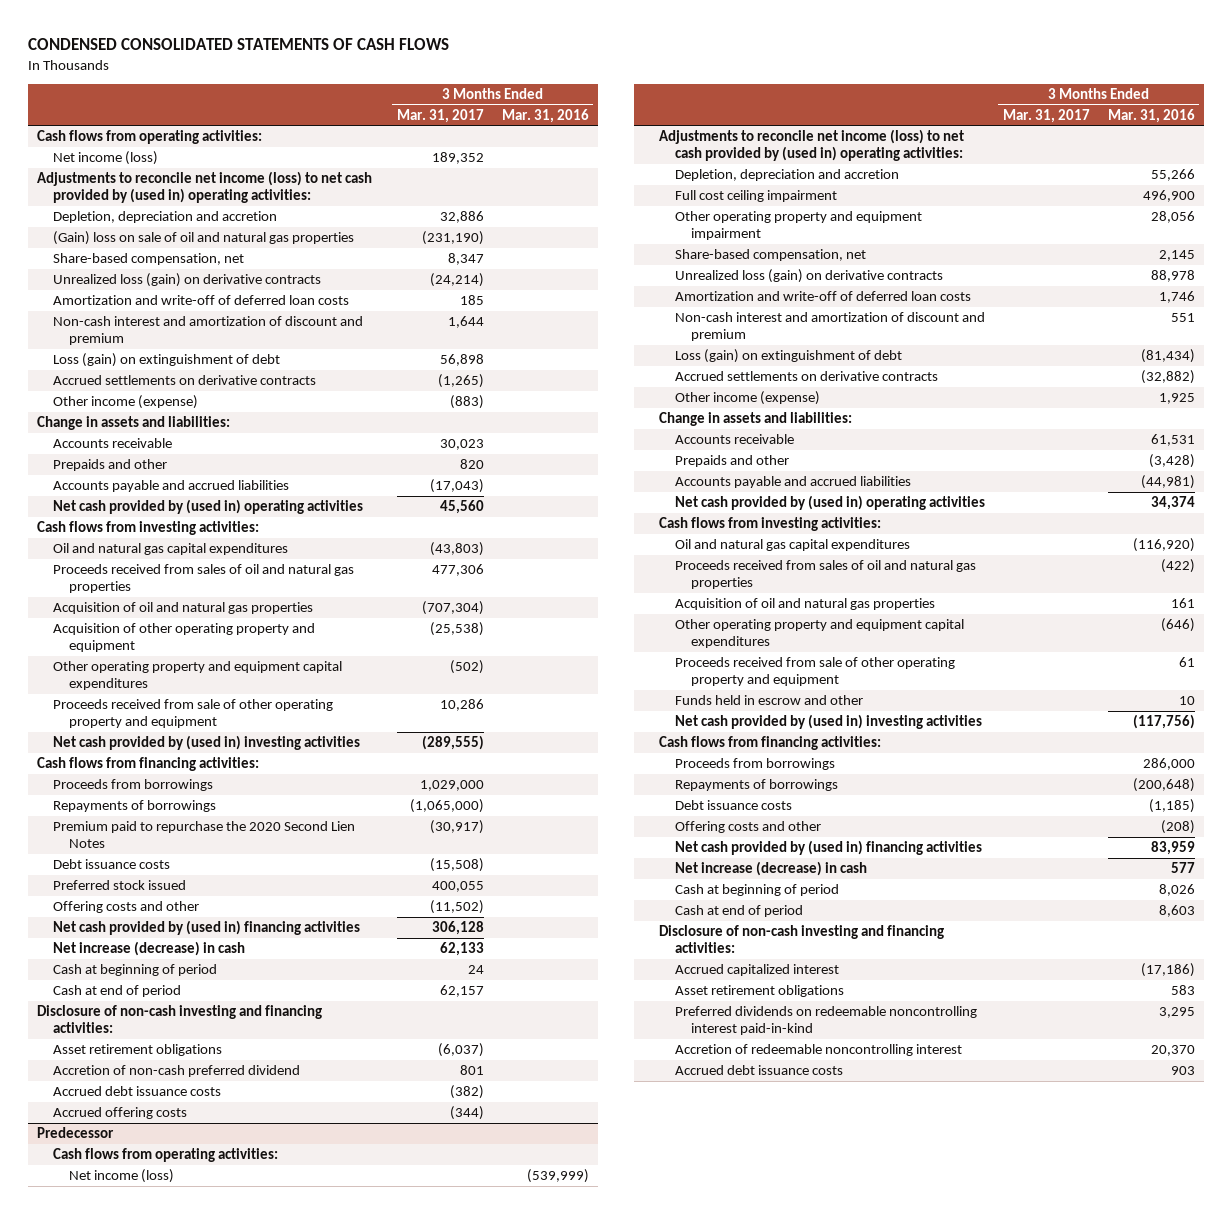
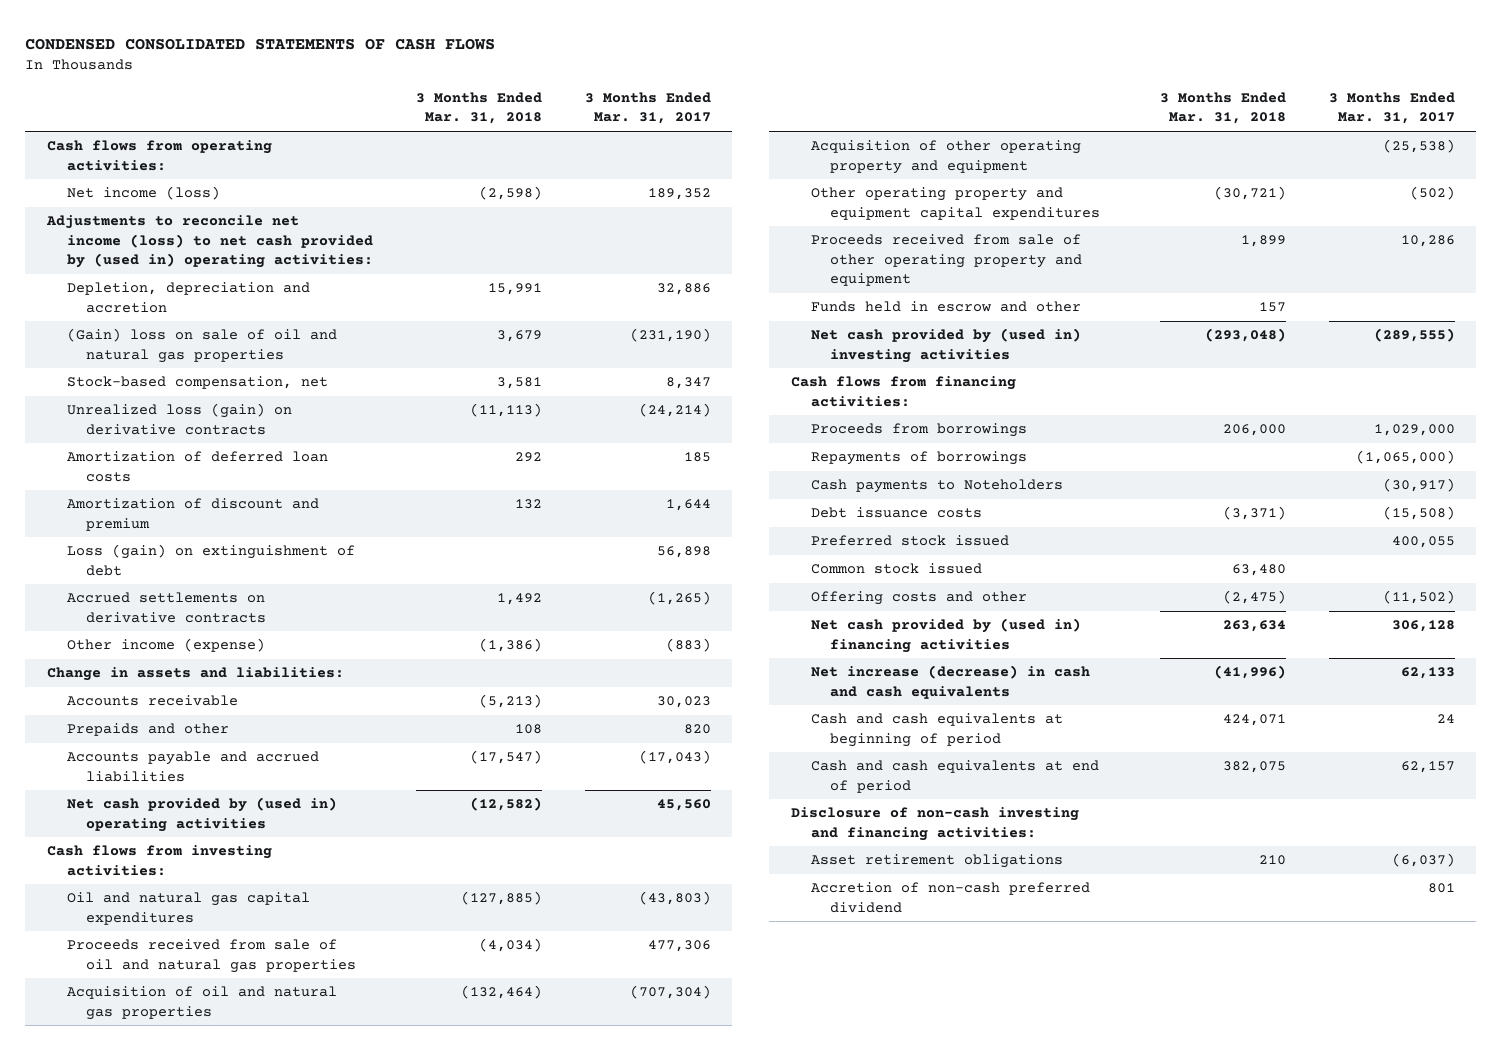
- | 3 Months Ended Mar. 31, 2017 | 3 Months Ended Mar. 31, 2016
+ | 3 Months Ended Mar. 31, 2018 | 3 Months Ended Mar. 31, 2017
- Share-based compensation, net | 8,347 |
+ Stock-based compensation, net | 3,581 | 8,347
- Amortization and write-off of deferred loan costs | 185 |
- Non-cash interest and amortization of discount and premium | 1,644 |
+ Amortization of deferred loan costs | 292 | 185
+ Amortization of discount and premium | 132 | 1,644
- Proceeds received from sales of oil and natural gas properties | 477,306 |
+ Proceeds received from sale of oil and natural gas properties | (4,034) | 477,306
+ Funds held in escrow and other | 157 |
- Premium paid to repurchase the 2020 Second Lien Notes | (30,917) |
+ Cash payments to Noteholders | | (30,917)
+ Common stock issued | 63,480 |
- Net increase (decrease) in cash | 62,133 |
- Cash at beginning of period | 24 |
- Cash at end of period | 62,157 |
+ Net increase (decrease) in cash and cash equivalents | (41,996) | 62,133
+ Cash and cash equivalents at beginning of period | 424,071 | 24
+ Cash and cash equivalents at end of period | 382,075 | 62,157
- Accrued debt issuance costs | (382) |
- Accrued offering costs | (344) |
- Predecessor
- Cash flows from operating activities:
- Net income (loss) | | (539,999)
- Adjustments to reconcile net income (loss) to net cash provided by (used in) operating activities:
- Depletion, depreciation and accretion | | 55,266
- Full cost ceiling impairment | | 496,900
- Other operating property and equipment impairment | | 28,056
- Share-based compensation, net | | 2,145
- Unrealized loss (gain) on derivative contracts | | 88,978
- Amortization and write-off of deferred loan costs | | 1,746
- Non-cash interest and amortization of discount and premium | | 551
- Loss (gain) on extinguishment of debt | | (81,434)
- Accrued settlements on derivative contracts | | (32,882)
- Other income (expense) | | 1,925
- Change in assets and liabilities:
- Accounts receivable | | 61,531
- Prepaids and other | | (3,428)
- Accounts payable and accrued liabilities | | (44,981)
- Net cash provided by (used in) operating activities | | 34,374
- Cash flows from investing activities:
- Oil and natural gas capital expenditures | | (116,920)
- Proceeds received from sales of oil and natural gas properties | | (422)
- Acquisition of oil and natural gas properties | | 161
- Other operating property and equipment capital expenditures | | (646)
- Proceeds received from sale of other operating property and equipment | | 61
- Funds held in escrow and other | | 10
- Net cash provided by (used in) investing activities | | (117,756)
- Cash flows from financing activities:
- Proceeds from borrowings | | 286,000
- Repayments of borrowings | | (200,648)
- Debt issuance costs | | (1,185)
- Offering costs and other | | (208)
- Net cash provided by (used in) financing activities | | 83,959
- Net increase (decrease) in cash | | 577
- Cash at beginning of period | | 8,026
- Cash at end of period | | 8,603
- Disclosure of non-cash investing and financing activities:
- Accrued capitalized interest | | (17,186)
- Asset retirement obligations | | 583
- Preferred dividends on redeemable noncontrolling interest paid-in-kind | | 3,295
- Accretion of redeemable noncontrolling interest | | 20,370
- Accrued debt issuance costs | | 903

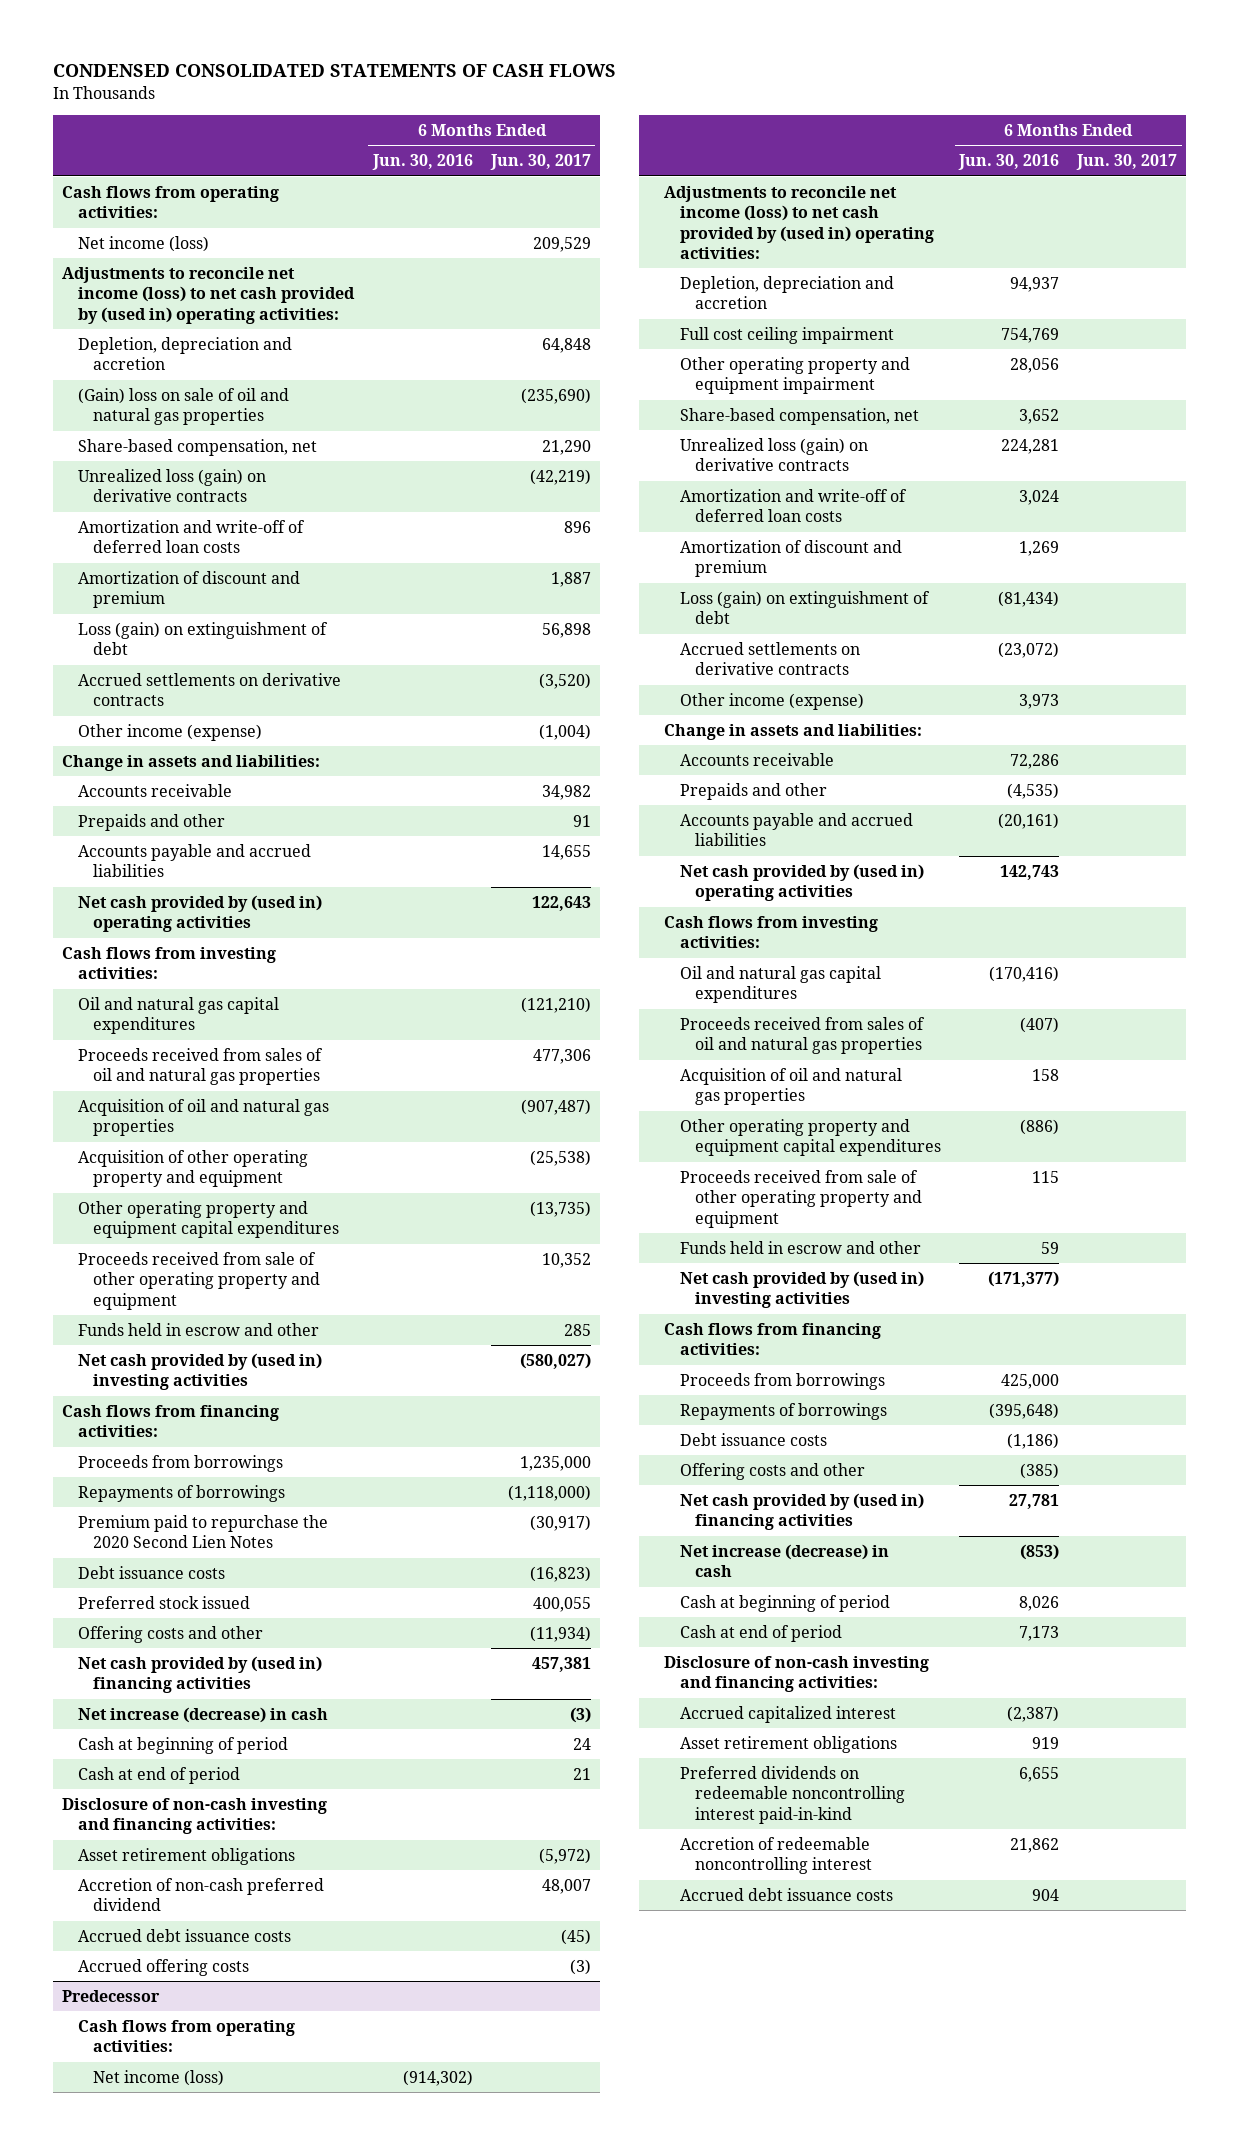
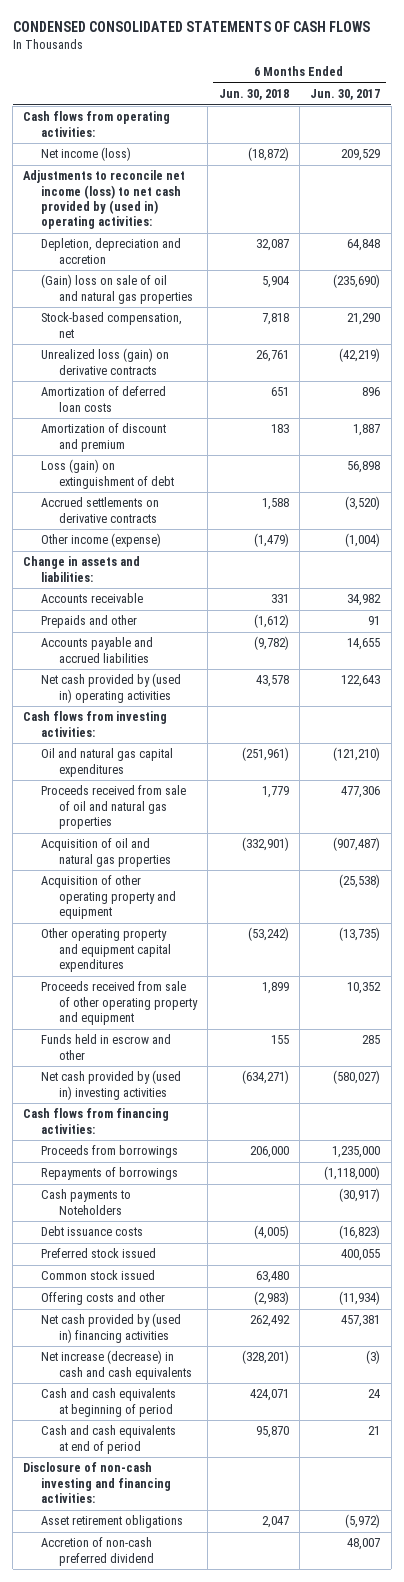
- | 6 Months Ended Jun. 30, 2016 | 6 Months Ended Jun. 30, 2017
+ | 6 Months Ended Jun. 30, 2018 | 6 Months Ended Jun. 30, 2017
- Share-based compensation, net | | 21,290
+ Stock-based compensation, net | 7,818 | 21,290
- Amortization and write-off of deferred loan costs | | 896
+ Amortization of deferred loan costs | 651 | 896
- Proceeds received from sales of oil and natural gas properties | | 477,306
+ Proceeds received from sale of oil and natural gas properties | 1,779 | 477,306
- Premium paid to repurchase the 2020 Second Lien Notes | | (30,917)
+ Cash payments to Noteholders | | (30,917)
+ Common stock issued | 63,480 |
- Net increase (decrease) in cash | | (3)
- Cash at beginning of period | | 24
- Cash at end of period | | 21
+ Net increase (decrease) in cash and cash equivalents | (328,201) | (3)
+ Cash and cash equivalents at beginning of period | 424,071 | 24
+ Cash and cash equivalents at end of period | 95,870 | 21
- Accrued debt issuance costs | | (45)
- Accrued offering costs | | (3)
- Predecessor
- Cash flows from operating activities:
- Net income (loss) | (914,302) |
- Adjustments to reconcile net income (loss) to net cash provided by (used in) operating activities:
- Depletion, depreciation and accretion | 94,937 |
- Full cost ceiling impairment | 754,769 |
- Other operating property and equipment impairment | 28,056 |
- Share-based compensation, net | 3,652 |
- Unrealized loss (gain) on derivative contracts | 224,281 |
- Amortization and write-off of deferred loan costs | 3,024 |
- Amortization of discount and premium | 1,269 |
- Loss (gain) on extinguishment of debt | (81,434) |
- Accrued settlements on derivative contracts | (23,072) |
- Other income (expense) | 3,973 |
- Change in assets and liabilities:
- Accounts receivable | 72,286 |
- Prepaids and other | (4,535) |
- Accounts payable and accrued liabilities | (20,161) |
- Net cash provided by (used in) operating activities | 142,743 |
- Cash flows from investing activities:
- Oil and natural gas capital expenditures | (170,416) |
- Proceeds received from sales of oil and natural gas properties | (407) |
- Acquisition of oil and natural gas properties | 158 |
- Other operating property and equipment capital expenditures | (886) |
- Proceeds received from sale of other operating property and equipment | 115 |
- Funds held in escrow and other | 59 |
- Net cash provided by (used in) investing activities | (171,377) |
- Cash flows from financing activities:
- Proceeds from borrowings | 425,000 |
- Repayments of borrowings | (395,648) |
- Debt issuance costs | (1,186) |
- Offering costs and other | (385) |
- Net cash provided by (used in) financing activities | 27,781 |
- Net increase (decrease) in cash | (853) |
- Cash at beginning of period | 8,026 |
- Cash at end of period | 7,173 |
- Disclosure of non-cash investing and financing activities:
- Accrued capitalized interest | (2,387) |
- Asset retirement obligations | 919 |
- Preferred dividends on redeemable noncontrolling interest paid-in-kind | 6,655 |
- Accretion of redeemable noncontrolling interest | 21,862 |
- Accrued debt issuance costs | 904 |

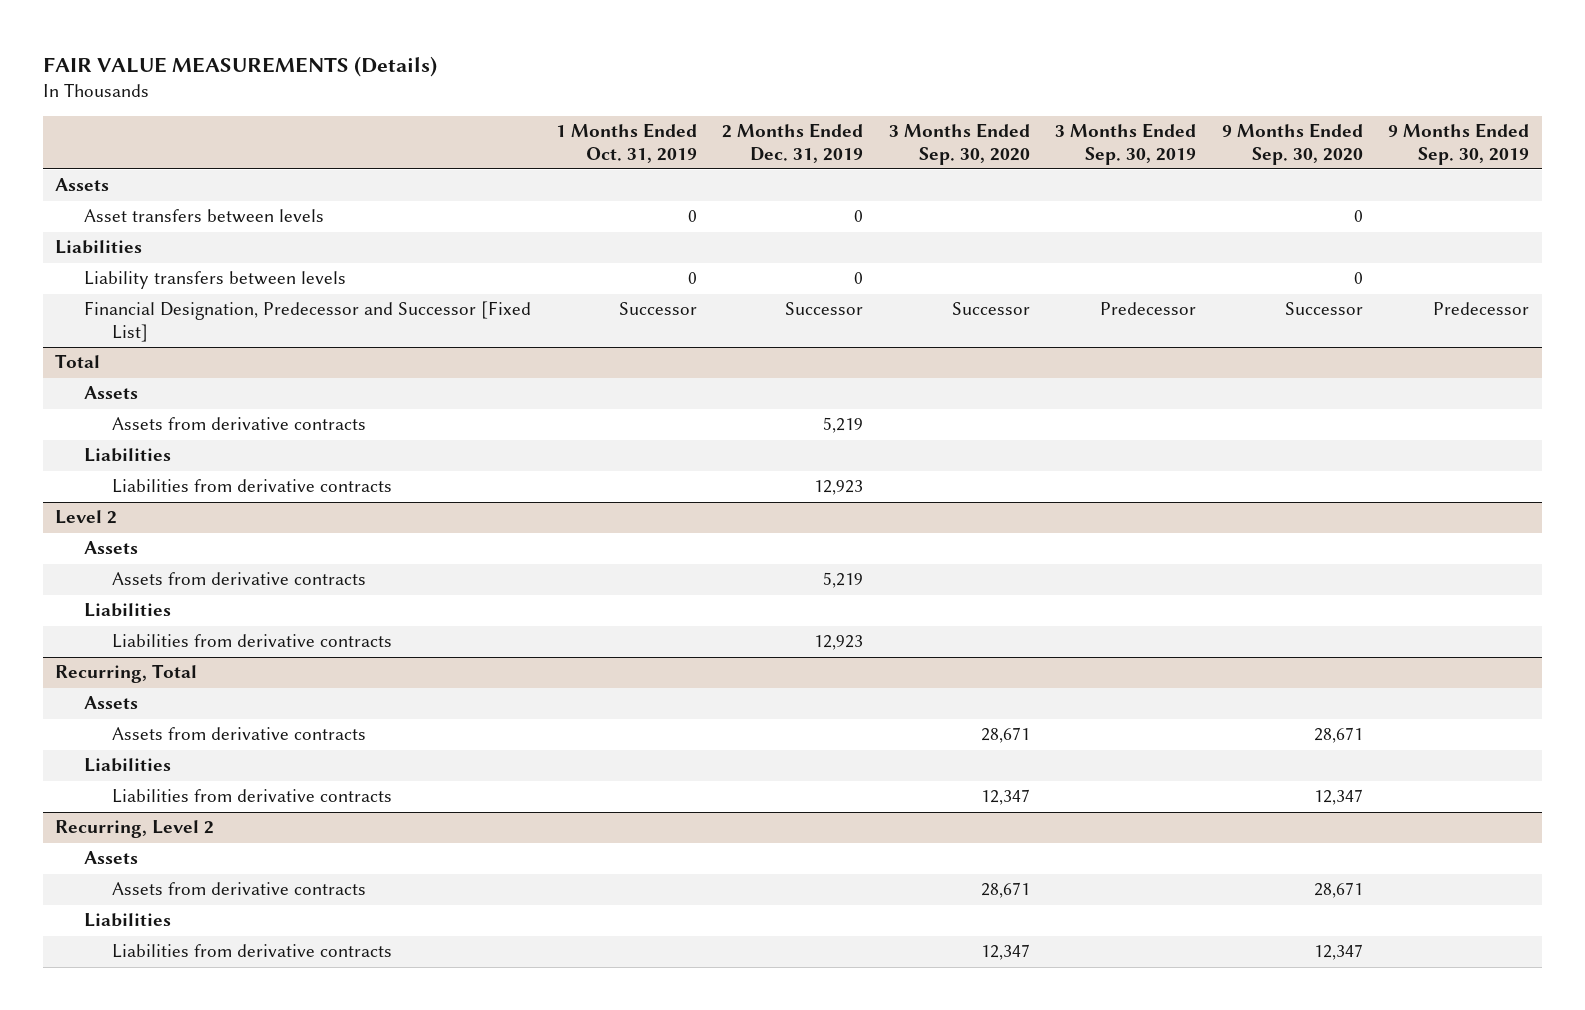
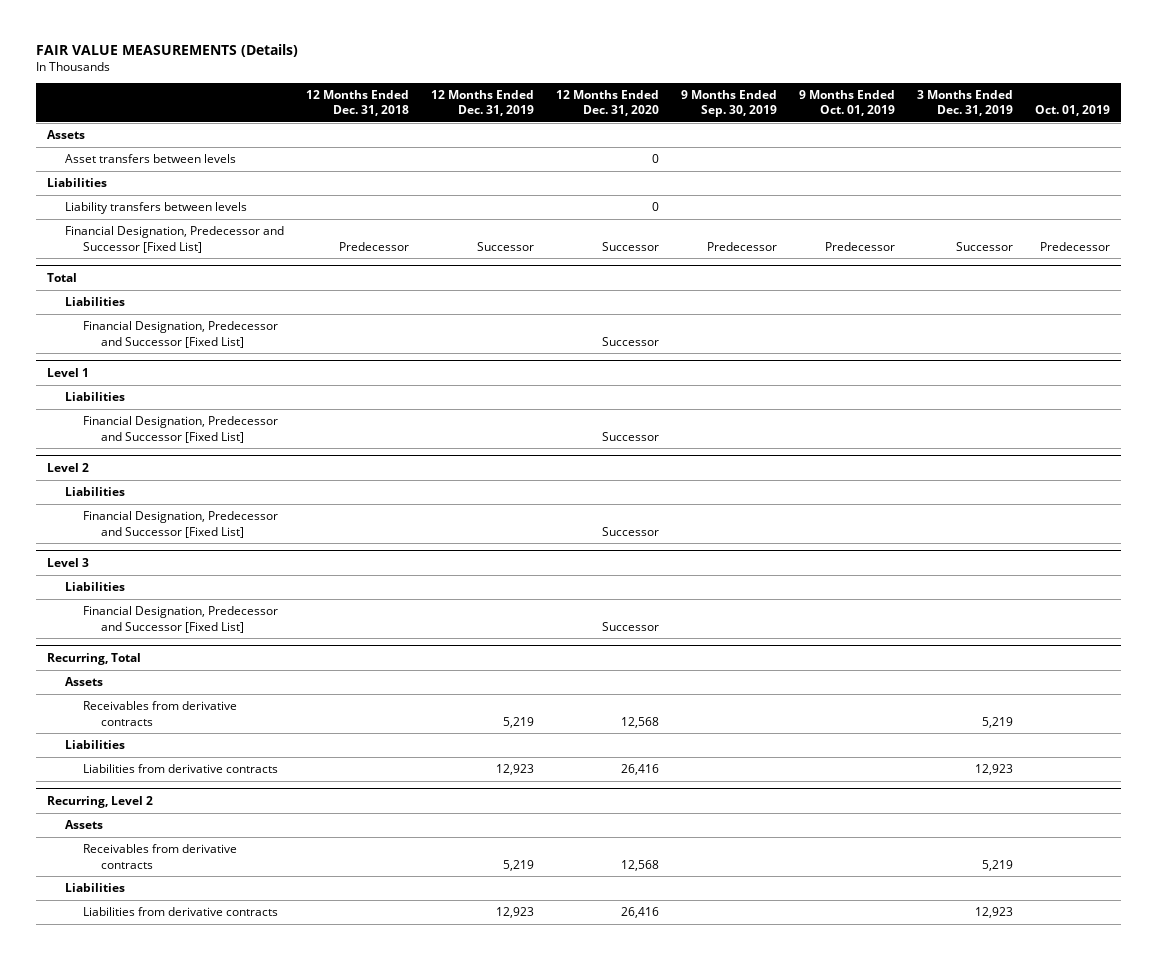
- | 1 Months Ended Oct. 31, 2019 | 2 Months Ended Dec. 31, 2019 | 3 Months Ended Sep. 30, 2020 | 3 Months Ended Sep. 30, 2019 | 9 Months Ended Sep. 30, 2020 | 9 Months Ended Sep. 30, 2019
+ | 12 Months Ended Dec. 31, 2018 | 12 Months Ended Dec. 31, 2019 | 12 Months Ended Dec. 31, 2020 | 9 Months Ended Sep. 30, 2019 | 9 Months Ended Oct. 01, 2019 | 3 Months Ended Dec. 31, 2019 | Oct. 01, 2019
@ Total
- Assets
- Assets from derivative contracts | | 5,219 | | | |
- Liabilities from derivative contracts | | 12,923 | | | |
+ Financial Designation, Predecessor and Successor [Fixed List] | | | Successor | | | |
+ Level 1
+ Liabilities
+ Financial Designation, Predecessor and Successor [Fixed List] | | | Successor | | | |
@ Level 2
- Assets
- Assets from derivative contracts | | 5,219 | | | |
- Liabilities from derivative contracts | | 12,923 | | | |
+ Financial Designation, Predecessor and Successor [Fixed List] | | | Successor | | | |
+ Level 3
+ Liabilities
+ Financial Designation, Predecessor and Successor [Fixed List] | | | Successor | | | |
@ Recurring, Total
- Assets from derivative contracts | | | 28,671 | | 28,671 |
+ Receivables from derivative contracts | | 5,219 | 12,568 | | | 5,219 |
@ Recurring, Level 2
- Assets from derivative contracts | | | 28,671 | | 28,671 |
+ Receivables from derivative contracts | | 5,219 | 12,568 | | | 5,219 |

